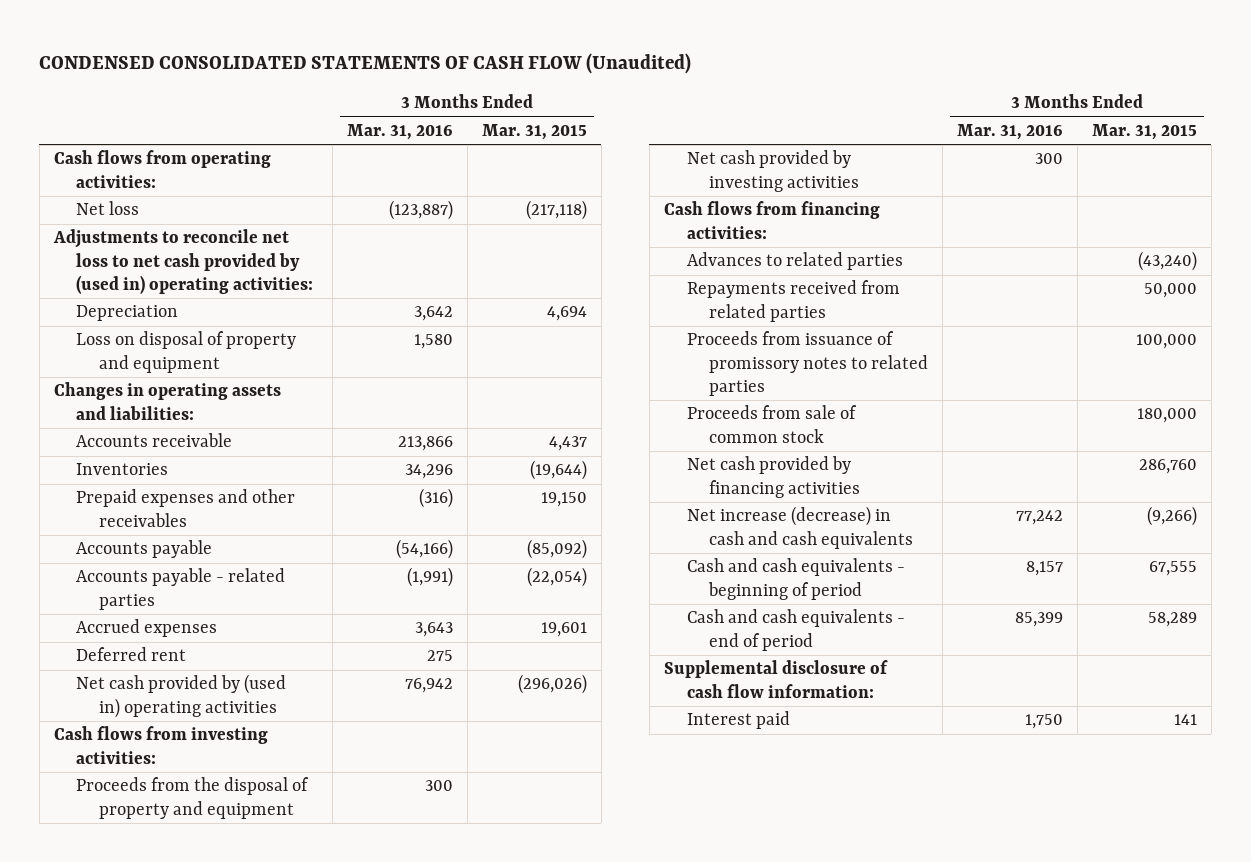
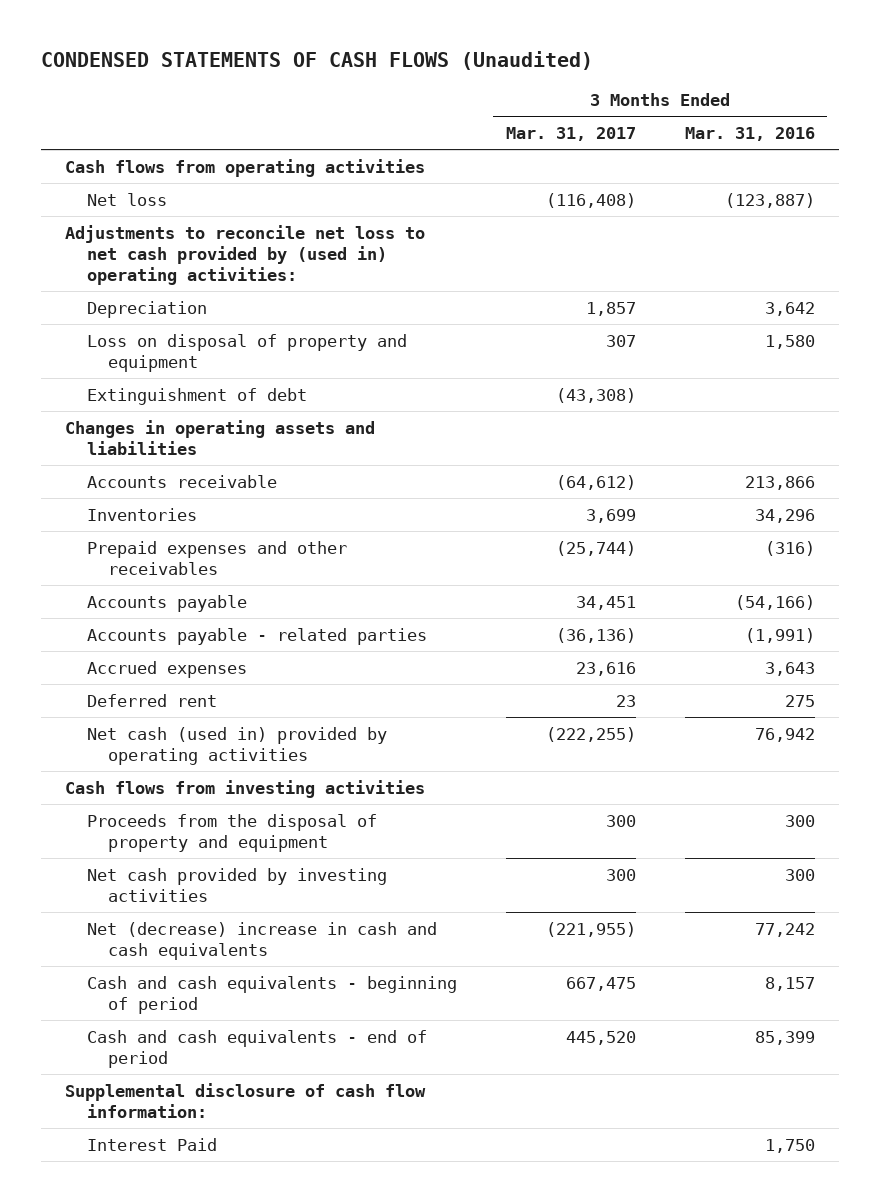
- CONDENSED CONSOLIDATED STATEMENTS OF CASH FLOW (Unaudited)
+ CONDENSED STATEMENTS OF CASH FLOWS (Unaudited)
- | 3 Months Ended Mar. 31, 2016 | 3 Months Ended Mar. 31, 2015
+ | 3 Months Ended Mar. 31, 2017 | 3 Months Ended Mar. 31, 2016
- Cash flows from operating activities:
+ Cash flows from operating activities
- Changes in operating assets and liabilities:
+ Extinguishment of debt | (43,308) |
+ Changes in operating assets and liabilities
- Net cash provided by (used in) operating activities | 76,942 | (296,026)
- Cash flows from investing activities:
+ Net cash (used in) provided by operating activities | (222,255) | 76,942
+ Cash flows from investing activities
- Cash flows from financing activities:
- Advances to related parties | | (43,240)
- Repayments received from related parties | | 50,000
- Proceeds from issuance of promissory notes to related parties | | 100,000
- Proceeds from sale of common stock | | 180,000
- Net cash provided by financing activities | | 286,760
- Net increase (decrease) in cash and cash equivalents | 77,242 | (9,266)
+ Net (decrease) increase in cash and cash equivalents | (221,955) | 77,242
- Interest paid | 1,750 | 141
+ Interest Paid | | 1,750

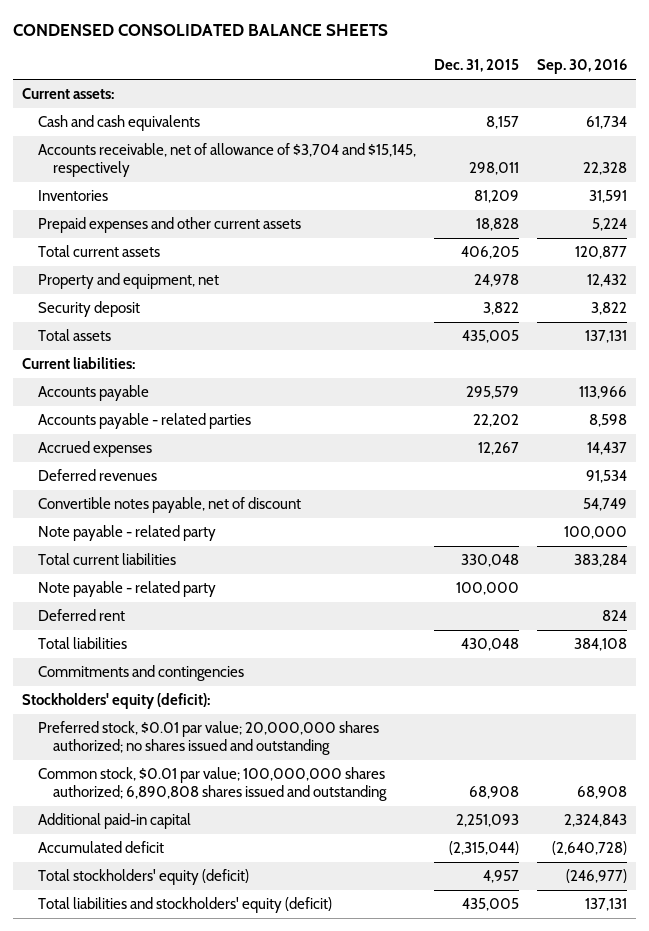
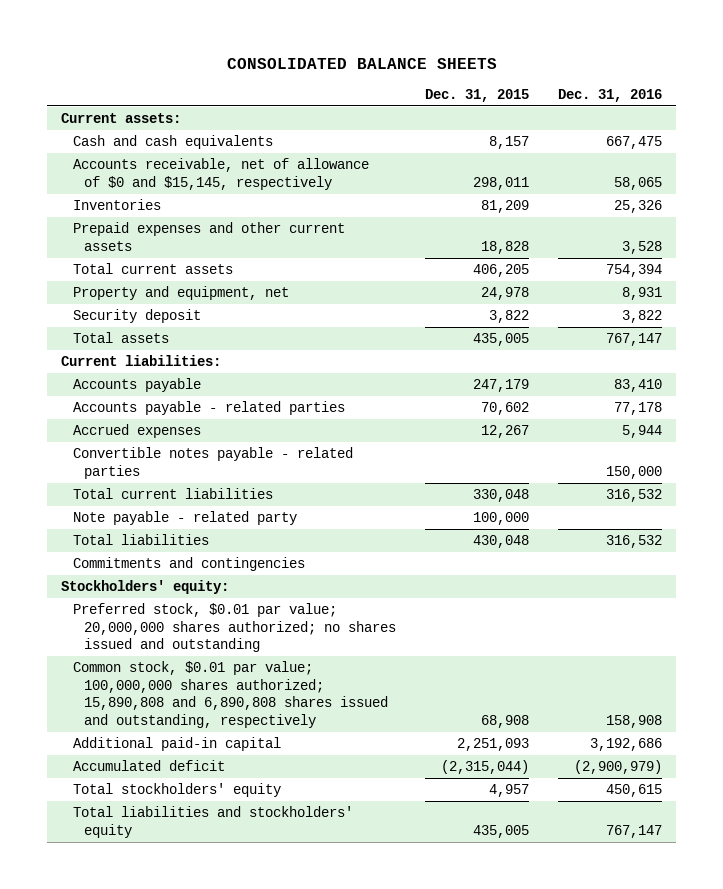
- CONDENSED CONSOLIDATED BALANCE SHEETS
+ CONSOLIDATED BALANCE SHEETS
- | Dec. 31, 2015 | Sep. 30, 2016
+ | Dec. 31, 2015 | Dec. 31, 2016
- Accounts receivable, net of allowance of $3,704 and $15,145, respectively | 298,011 | 22,328
+ Accounts receivable, net of allowance of $0 and $15,145, respectively | 298,011 | 58,065
- Accounts payable | 295,579 | 113,966
- Accounts payable - related parties | 22,202 | 8,598
+ Accounts payable | 247,179 | 83,410
+ Accounts payable - related parties | 70,602 | 77,178
- Deferred revenues | | 91,534
- Convertible notes payable, net of discount | | 54,749
- Note payable - related party | | 100,000
+ Convertible notes payable - related parties | | 150,000
- Deferred rent | | 824
- Stockholders' equity (deficit):
+ Stockholders' equity:
- Common stock, $0.01 par value; 100,000,000 shares authorized; 6,890,808 shares issued and outstanding | 68,908 | 68,908
+ Common stock, $0.01 par value; 100,000,000 shares authorized; 15,890,808 and 6,890,808 shares issued and outstanding, respectively | 68,908 | 158,908
- Total stockholders' equity (deficit) | 4,957 | (246,977)
- Total liabilities and stockholders' equity (deficit) | 435,005 | 137,131
+ Total stockholders' equity | 4,957 | 450,615
+ Total liabilities and stockholders' equity | 435,005 | 767,147

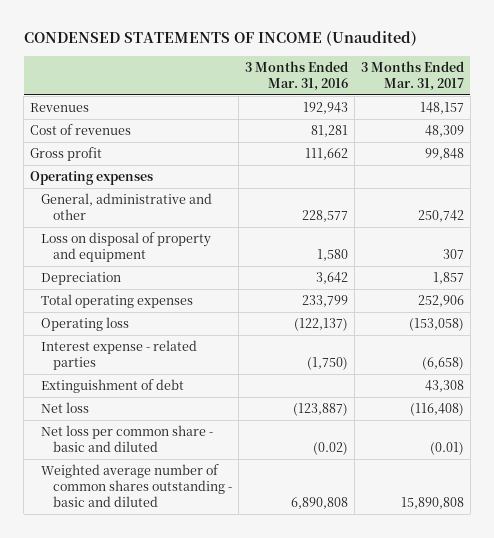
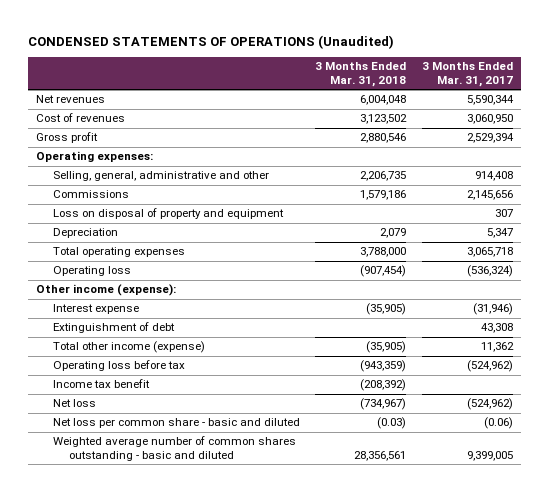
- CONDENSED STATEMENTS OF INCOME (Unaudited)
+ CONDENSED STATEMENTS OF OPERATIONS (Unaudited)
- | 3 Months Ended Mar. 31, 2016 | 3 Months Ended Mar. 31, 2017
+ | 3 Months Ended Mar. 31, 2018 | 3 Months Ended Mar. 31, 2017
- Revenues | 192,943 | 148,157
- Cost of revenues | 81,281 | 48,309
- Gross profit | 111,662 | 99,848
- Operating expenses
- General, administrative and other | 228,577 | 250,742
+ Net revenues | 6,004,048 | 5,590,344
+ Cost of revenues | 3,123,502 | 3,060,950
+ Gross profit | 2,880,546 | 2,529,394
+ Operating expenses:
+ Selling, general, administrative and other | 2,206,735 | 914,408
+ Commissions | 1,579,186 | 2,145,656
- Depreciation | 3,642 | 1,857
- Total operating expenses | 233,799 | 252,906
- Operating loss | (122,137) | (153,058)
- Interest expense - related parties | (1,750) | (6,658)
+ Depreciation | 2,079 | 5,347
+ Total operating expenses | 3,788,000 | 3,065,718
+ Operating loss | (907,454) | (536,324)
+ Other income (expense):
+ Interest expense | (35,905) | (31,946)
- Net loss | (123,887) | (116,408)
- Net loss per common share - basic and diluted | (0.02) | (0.01)
- Weighted average number of common shares outstanding - basic and diluted | 6,890,808 | 15,890,808
+ Total other income (expense) | (35,905) | 11,362
+ Operating loss before tax | (943,359) | (524,962)
+ Income tax benefit | (208,392) |
+ Net loss | (734,967) | (524,962)
+ Net loss per common share - basic and diluted | (0.03) | (0.06)
+ Weighted average number of common shares outstanding - basic and diluted | 28,356,561 | 9,399,005

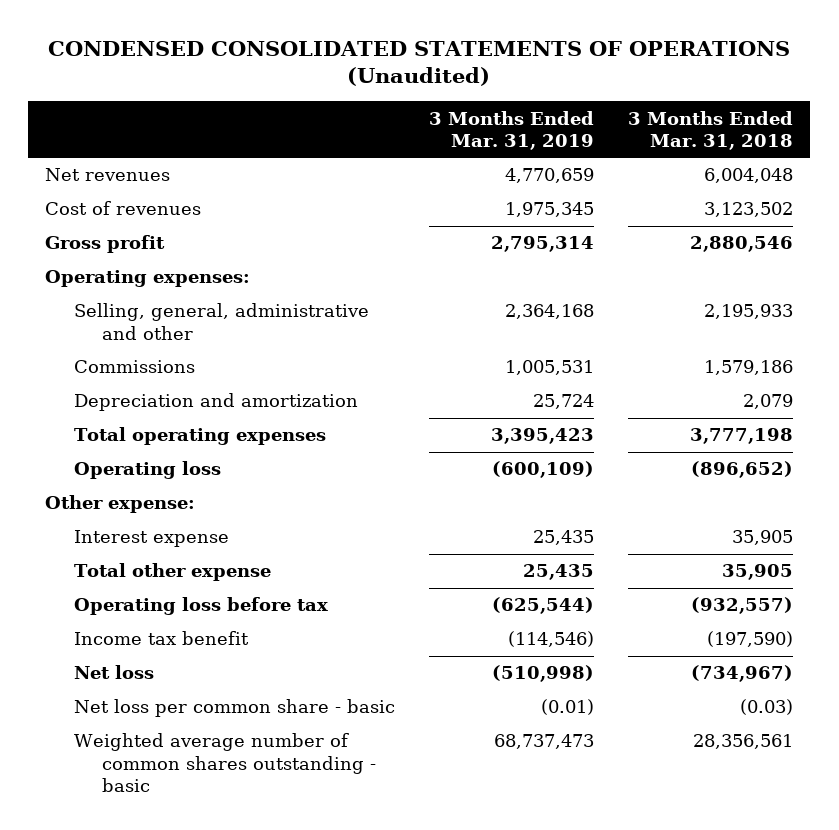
- CONDENSED STATEMENTS OF OPERATIONS (Unaudited)
+ CONDENSED CONSOLIDATED STATEMENTS OF OPERATIONS (Unaudited)
- | 3 Months Ended Mar. 31, 2018 | 3 Months Ended Mar. 31, 2017
+ | 3 Months Ended Mar. 31, 2019 | 3 Months Ended Mar. 31, 2018
- Selling, general, administrative and other | 2,206,735 | 914,408
+ Selling, general, administrative and other | 2,364,168 | 2,195,933
- Loss on disposal of property and equipment | | 307
- Depreciation | 2,079 | 5,347
- Total operating expenses | 3,788,000 | 3,065,718
- Operating loss | (907,454) | (536,324)
- Other income (expense):
- Interest expense | (35,905) | (31,946)
- Extinguishment of debt | | 43,308
- Total other income (expense) | (35,905) | 11,362
- Operating loss before tax | (943,359) | (524,962)
- Income tax benefit | (208,392) |
+ Depreciation and amortization | 25,724 | 2,079
+ Total operating expenses | 3,395,423 | 3,777,198
+ Operating loss | (600,109) | (896,652)
+ Other expense:
+ Interest expense | 25,435 | 35,905
+ Total other expense | 25,435 | 35,905
+ Operating loss before tax | (625,544) | (932,557)
+ Income tax benefit | (114,546) | (197,590)
- Net loss per common share - basic and diluted | (0.03) | (0.06)
- Weighted average number of common shares outstanding - basic and diluted | 28,356,561 | 9,399,005
+ Net loss per common share - basic | (0.01) | (0.03)
+ Weighted average number of common shares outstanding - basic | 68,737,473 | 28,356,561

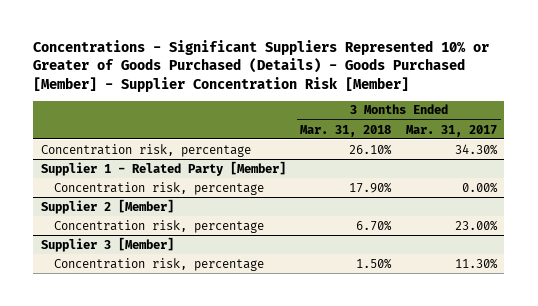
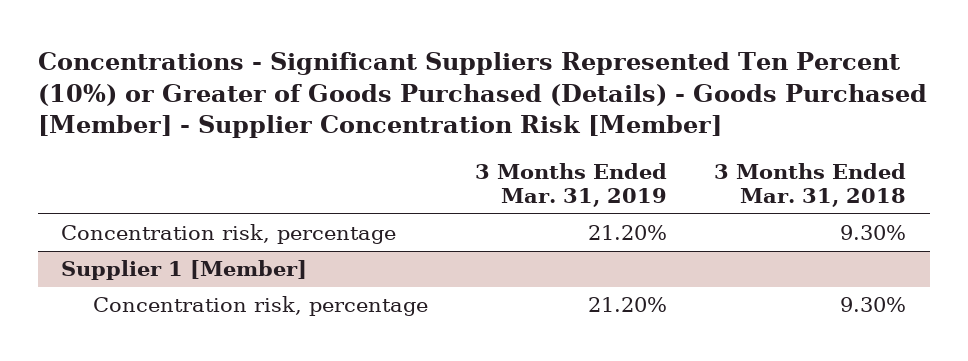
- Concentrations - Significant Suppliers Represented 10% or Greater of Goods Purchased (Details) - Goods Purchased [Member] - Supplier Concentration Risk [Member]
+ Concentrations - Significant Suppliers Represented Ten Percent (10%) or Greater of Goods Purchased (Details) - Goods Purchased [Member] - Supplier Concentration Risk [Member]
- | 3 Months Ended Mar. 31, 2018 | 3 Months Ended Mar. 31, 2017
+ | 3 Months Ended Mar. 31, 2019 | 3 Months Ended Mar. 31, 2018
- Concentration risk, percentage | 26.10% | 34.30%
- Supplier 1 - Related Party [Member]
- Concentration risk, percentage | 17.90% | 0.00%
- Supplier 2 [Member]
- Concentration risk, percentage | 6.70% | 23.00%
- Supplier 3 [Member]
- Concentration risk, percentage | 1.50% | 11.30%
+ Concentration risk, percentage | 21.20% | 9.30%
+ Supplier 1 [Member]
+ Concentration risk, percentage | 21.20% | 9.30%

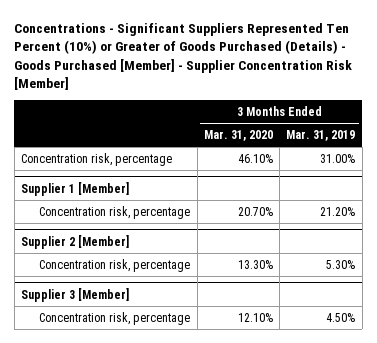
- | 3 Months Ended Mar. 31, 2019 | 3 Months Ended Mar. 31, 2018
+ | 3 Months Ended Mar. 31, 2020 | 3 Months Ended Mar. 31, 2019
- Concentration risk, percentage | 21.20% | 9.30%
+ Concentration risk, percentage | 46.10% | 31.00%
+ Supplier 2 [Member]
+ Concentration risk, percentage | 13.30% | 5.30%
+ Supplier 3 [Member]
+ Concentration risk, percentage | 12.10% | 4.50%

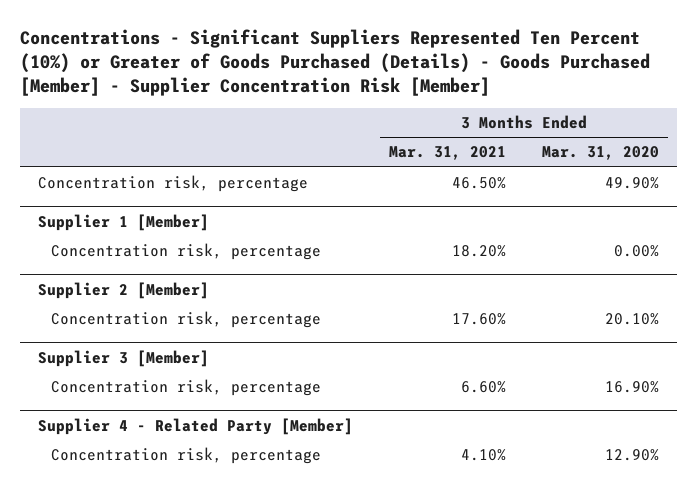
- | 3 Months Ended Mar. 31, 2020 | 3 Months Ended Mar. 31, 2019
+ | 3 Months Ended Mar. 31, 2021 | 3 Months Ended Mar. 31, 2020
- Concentration risk, percentage | 46.10% | 31.00%
+ Concentration risk, percentage | 46.50% | 49.90%
@ Supplier 1 [Member]
- Concentration risk, percentage | 20.70% | 21.20%
+ Concentration risk, percentage | 18.20% | 0.00%
@ Supplier 2 [Member]
- Concentration risk, percentage | 13.30% | 5.30%
+ Concentration risk, percentage | 17.60% | 20.10%
@ Supplier 3 [Member]
- Concentration risk, percentage | 12.10% | 4.50%
+ Concentration risk, percentage | 6.60% | 16.90%
+ Supplier 4 - Related Party [Member]
+ Concentration risk, percentage | 4.10% | 12.90%

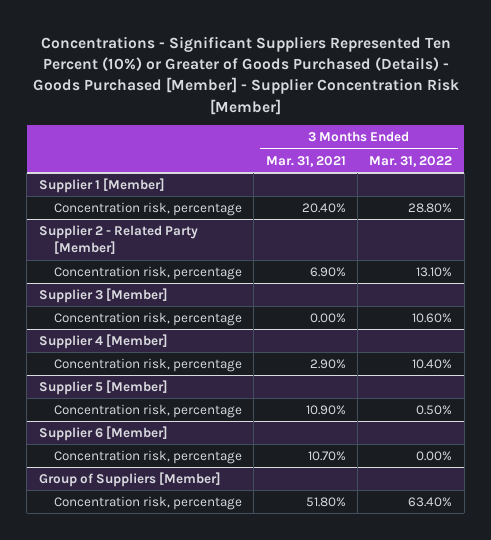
- | 3 Months Ended Mar. 31, 2021 | 3 Months Ended Mar. 31, 2020
+ | 3 Months Ended Mar. 31, 2021 | 3 Months Ended Mar. 31, 2022
- Concentration risk, percentage | 46.50% | 49.90%
@ Supplier 1 [Member]
- Concentration risk, percentage | 18.20% | 0.00%
- Supplier 2 [Member]
- Concentration risk, percentage | 17.60% | 20.10%
@ Supplier 1 [Member]
+ Concentration risk, percentage | 20.40% | 28.80%
+ Supplier 2 - Related Party [Member]
+ Concentration risk, percentage | 6.90% | 13.10%
@ Supplier 3 [Member]
- Concentration risk, percentage | 6.60% | 16.90%
- Supplier 4 - Related Party [Member]
- Concentration risk, percentage | 4.10% | 12.90%
@ Supplier 3 [Member]
+ Concentration risk, percentage | 0.00% | 10.60%
+ Supplier 4 [Member]
+ Concentration risk, percentage | 2.90% | 10.40%
+ Supplier 5 [Member]
+ Concentration risk, percentage | 10.90% | 0.50%
+ Supplier 6 [Member]
+ Concentration risk, percentage | 10.70% | 0.00%
+ Group of Suppliers [Member]
+ Concentration risk, percentage | 51.80% | 63.40%

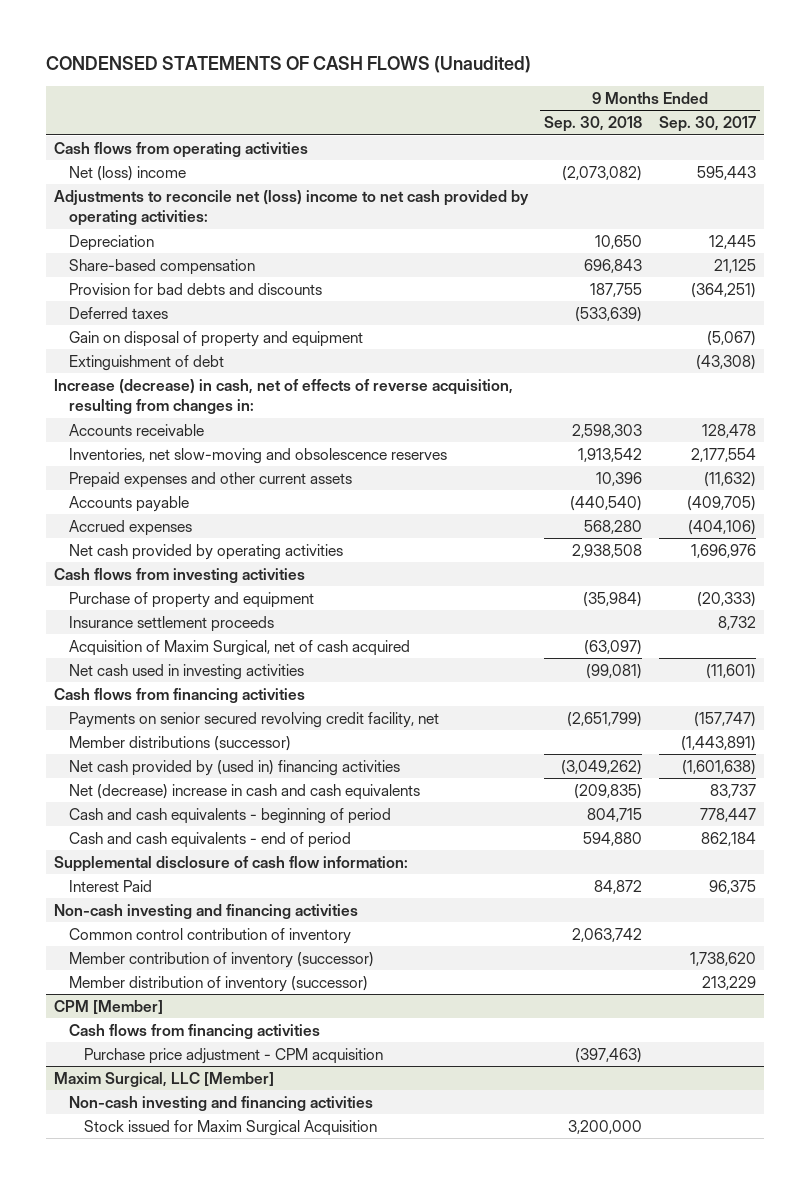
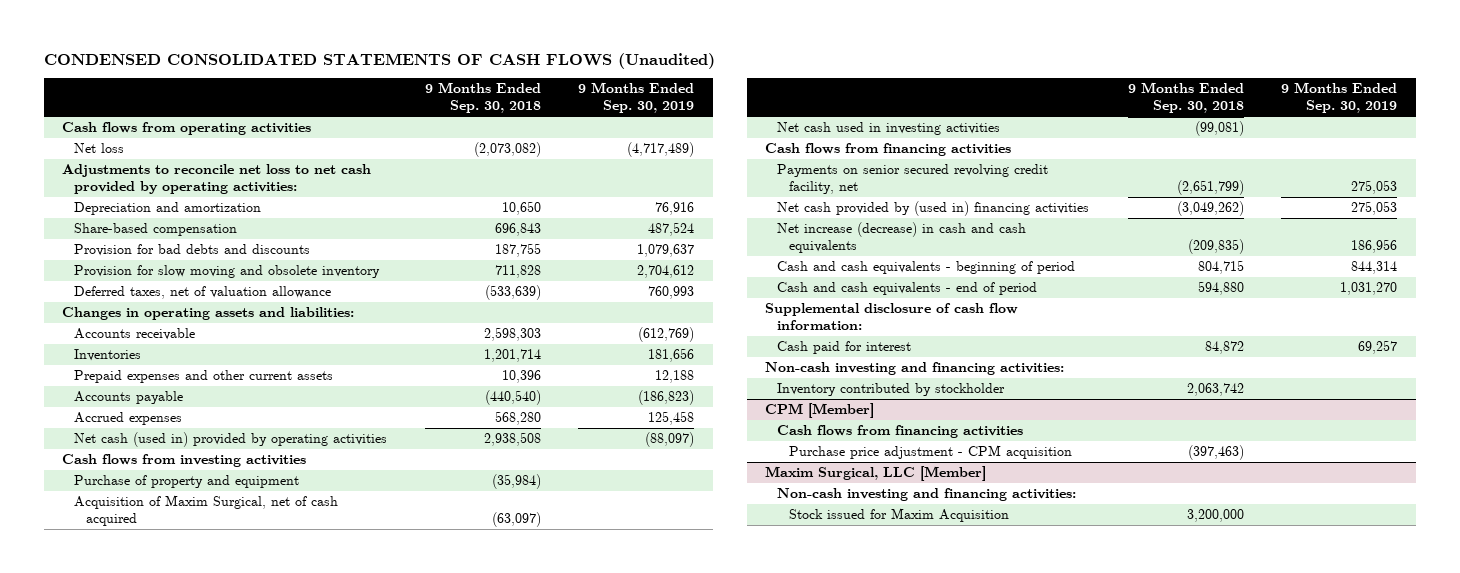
- CONDENSED STATEMENTS OF CASH FLOWS (Unaudited)
+ CONDENSED CONSOLIDATED STATEMENTS OF CASH FLOWS (Unaudited)
- | 9 Months Ended Sep. 30, 2018 | 9 Months Ended Sep. 30, 2017
+ | 9 Months Ended Sep. 30, 2018 | 9 Months Ended Sep. 30, 2019
- Net (loss) income | (2,073,082) | 595,443
- Adjustments to reconcile net (loss) income to net cash provided by operating activities:
- Depreciation | 10,650 | 12,445
+ Net loss | (2,073,082) | (4,717,489)
+ Adjustments to reconcile net loss to net cash provided by operating activities:
+ Depreciation and amortization | 10,650 | 76,916
- Deferred taxes | (533,639) |
- Gain on disposal of property and equipment | | (5,067)
- Extinguishment of debt | | (43,308)
- Increase (decrease) in cash, net of effects of reverse acquisition, resulting from changes in:
+ Provision for slow moving and obsolete inventory | 711,828 | 2,704,612
+ Deferred taxes, net of valuation allowance | (533,639) | 760,993
+ Changes in operating assets and liabilities:
- Inventories, net slow-moving and obsolescence reserves | 1,913,542 | 2,177,554
+ Inventories | 1,201,714 | 181,656
- Net cash provided by operating activities | 2,938,508 | 1,696,976
+ Net cash (used in) provided by operating activities | 2,938,508 | (88,097)
- Insurance settlement proceeds | | 8,732
- Member distributions (successor) | | (1,443,891)
- Net (decrease) increase in cash and cash equivalents | (209,835) | 83,737
+ Net increase (decrease) in cash and cash equivalents | (209,835) | 186,956
- Interest Paid | 84,872 | 96,375
- Non-cash investing and financing activities
- Common control contribution of inventory | 2,063,742 |
- Member contribution of inventory (successor) | | 1,738,620
- Member distribution of inventory (successor) | | 213,229
+ Cash paid for interest | 84,872 | 69,257
+ Non-cash investing and financing activities:
+ Inventory contributed by stockholder | 2,063,742 |
@ Maxim Surgical, LLC [Member]
- Non-cash investing and financing activities
- Stock issued for Maxim Surgical Acquisition | 3,200,000 |
+ Non-cash investing and financing activities:
+ Stock issued for Maxim Acquisition | 3,200,000 |

